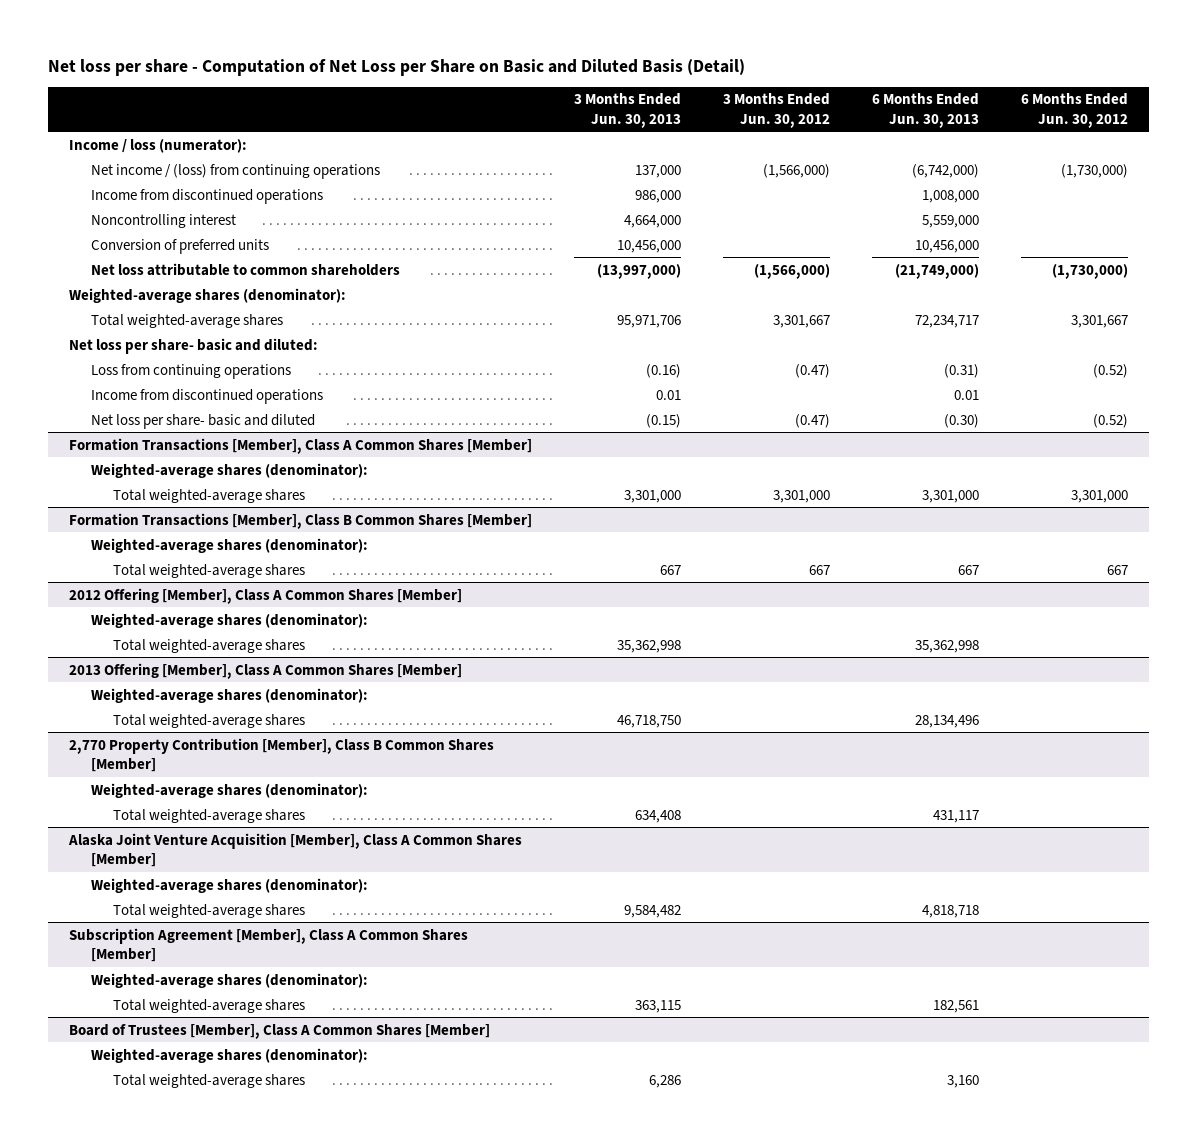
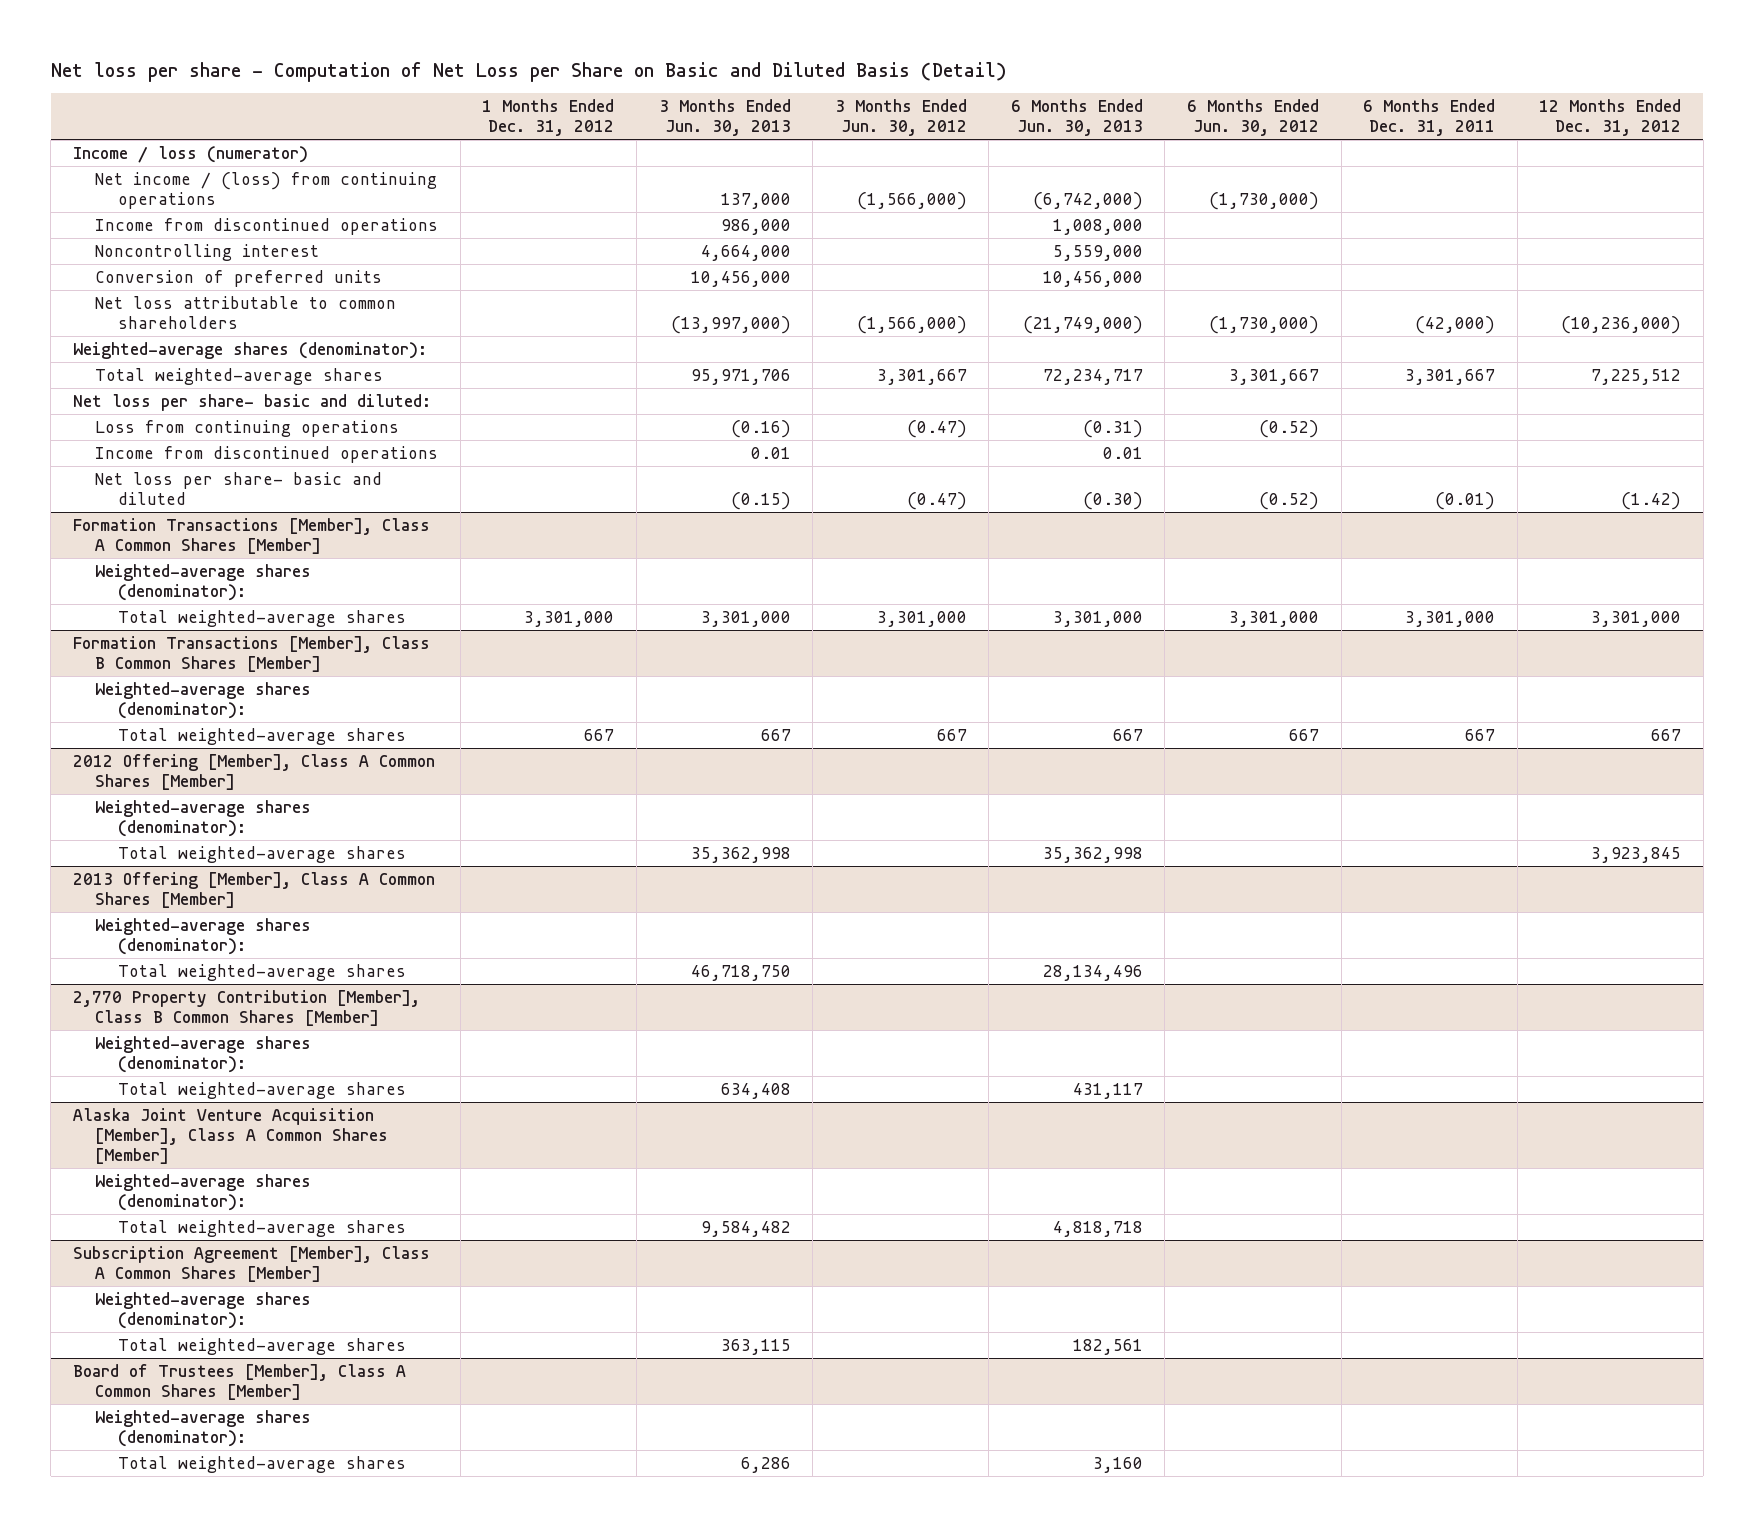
- | 3 Months Ended Jun. 30, 2013 | 3 Months Ended Jun. 30, 2012 | 6 Months Ended Jun. 30, 2013 | 6 Months Ended Jun. 30, 2012
+ | 1 Months Ended Dec. 31, 2012 | 3 Months Ended Jun. 30, 2013 | 3 Months Ended Jun. 30, 2012 | 6 Months Ended Jun. 30, 2013 | 6 Months Ended Jun. 30, 2012 | 6 Months Ended Dec. 31, 2011 | 12 Months Ended Dec. 31, 2012
- Income / loss (numerator):
+ Income / loss (numerator)

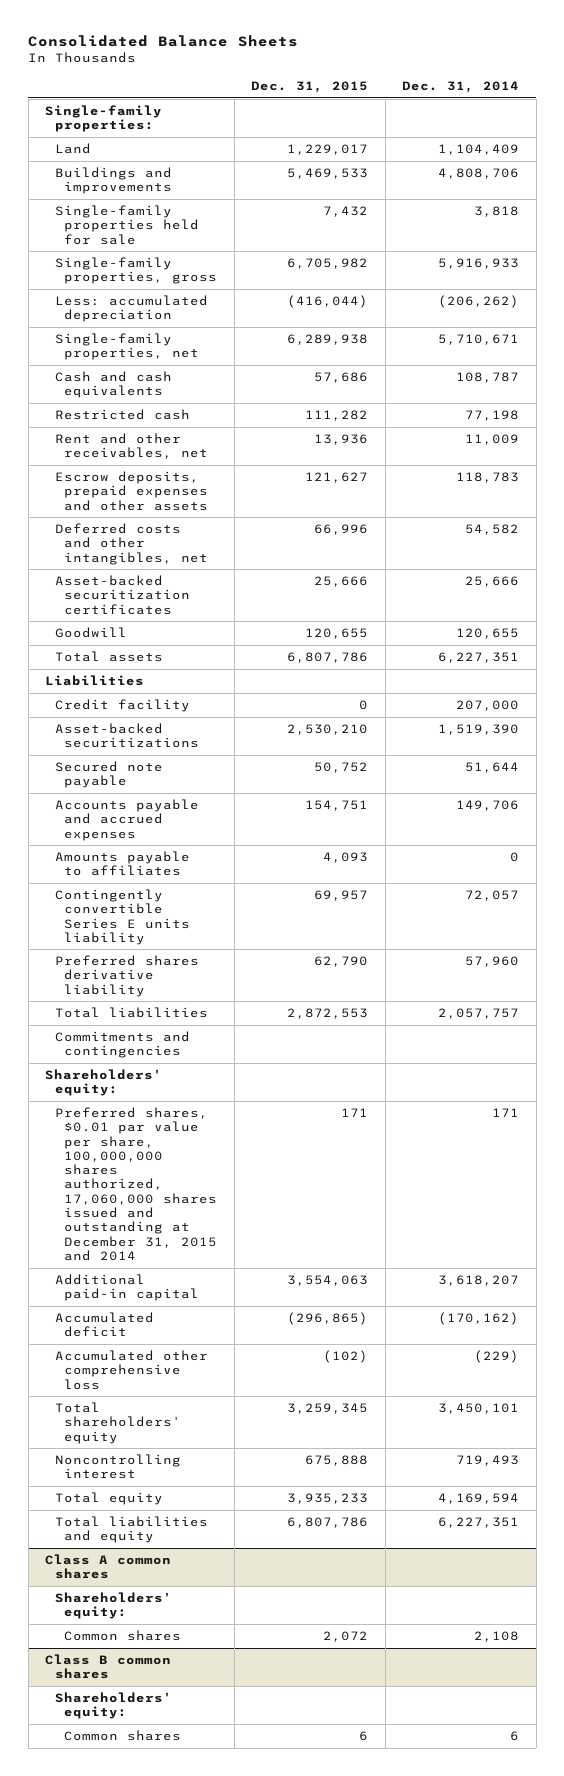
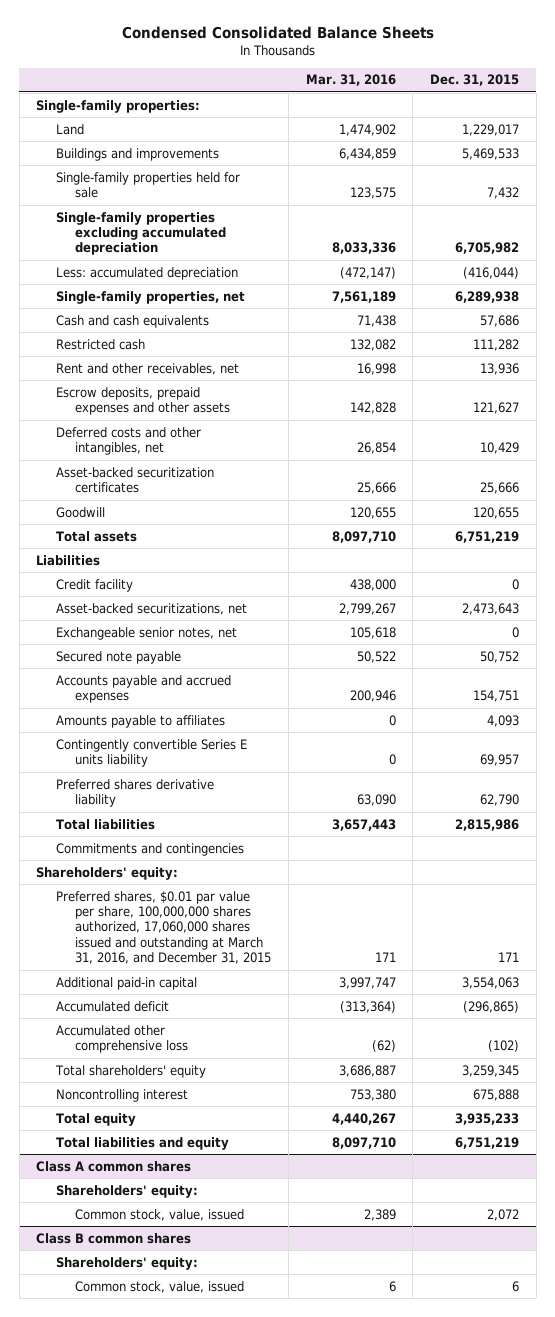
- Consolidated Balance Sheets
+ Condensed Consolidated Balance Sheets
- | Dec. 31, 2015 | Dec. 31, 2014
+ | Mar. 31, 2016 | Dec. 31, 2015
- Single-family properties, gross | 6,705,982 | 5,916,933
+ Single-family properties excluding accumulated depreciation | 8,033,336 | 6,705,982
- Deferred costs and other intangibles, net | 66,996 | 54,582
+ Deferred costs and other intangibles, net | 26,854 | 10,429
- Total assets | 6,807,786 | 6,227,351
+ Total assets | 8,097,710 | 6,751,219
- Asset-backed securitizations | 2,530,210 | 1,519,390
+ Asset-backed securitizations, net | 2,799,267 | 2,473,643
+ Exchangeable senior notes, net | 105,618 | 0
- Total liabilities | 2,872,553 | 2,057,757
+ Total liabilities | 3,657,443 | 2,815,986
- Preferred shares, $0.01 par value per share, 100,000,000 shares authorized, 17,060,000 shares issued and outstanding at December 31, 2015 and 2014 | 171 | 171
+ Preferred shares, $0.01 par value per share, 100,000,000 shares authorized, 17,060,000 shares issued and outstanding at March 31, 2016, and December 31, 2015 | 171 | 171
- Total liabilities and equity | 6,807,786 | 6,227,351
+ Total liabilities and equity | 8,097,710 | 6,751,219
@ Class A common shares
- Common shares | 2,072 | 2,108
+ Common stock, value, issued | 2,389 | 2,072
@ Class B common shares
- Common shares | 6 | 6
+ Common stock, value, issued | 6 | 6

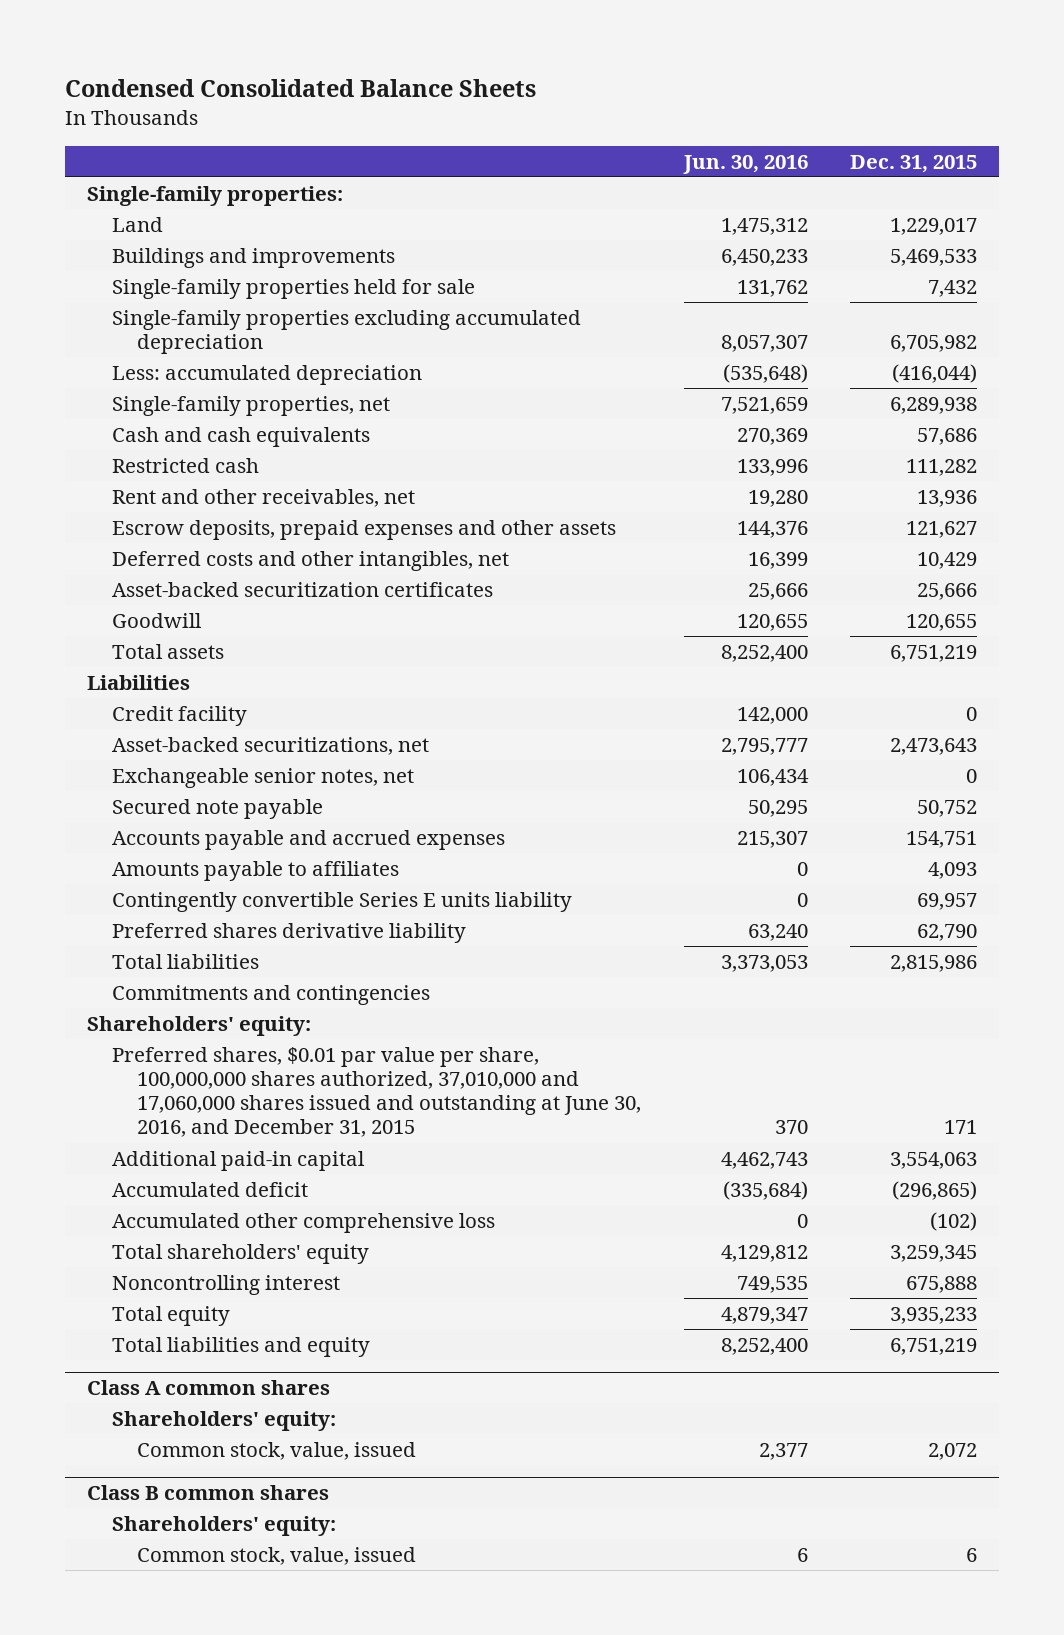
- | Mar. 31, 2016 | Dec. 31, 2015
+ | Jun. 30, 2016 | Dec. 31, 2015
- Preferred shares, $0.01 par value per share, 100,000,000 shares authorized, 17,060,000 shares issued and outstanding at March 31, 2016, and December 31, 2015 | 171 | 171
+ Preferred shares, $0.01 par value per share, 100,000,000 shares authorized, 37,010,000 and 17,060,000 shares issued and outstanding at June 30, 2016, and December 31, 2015 | 370 | 171

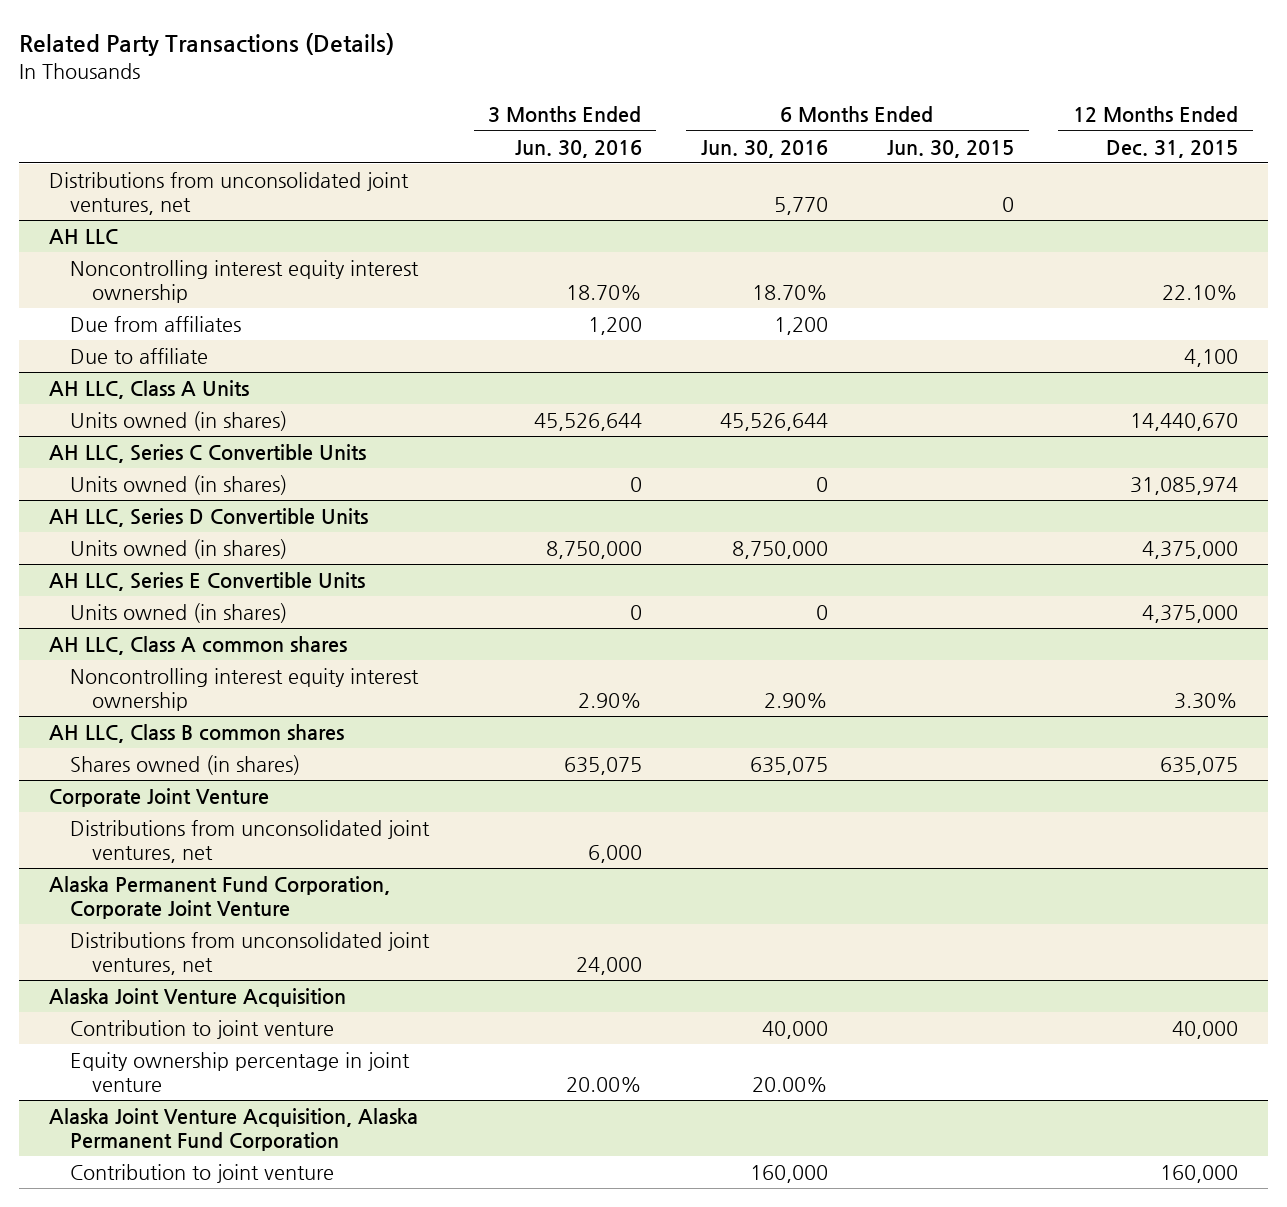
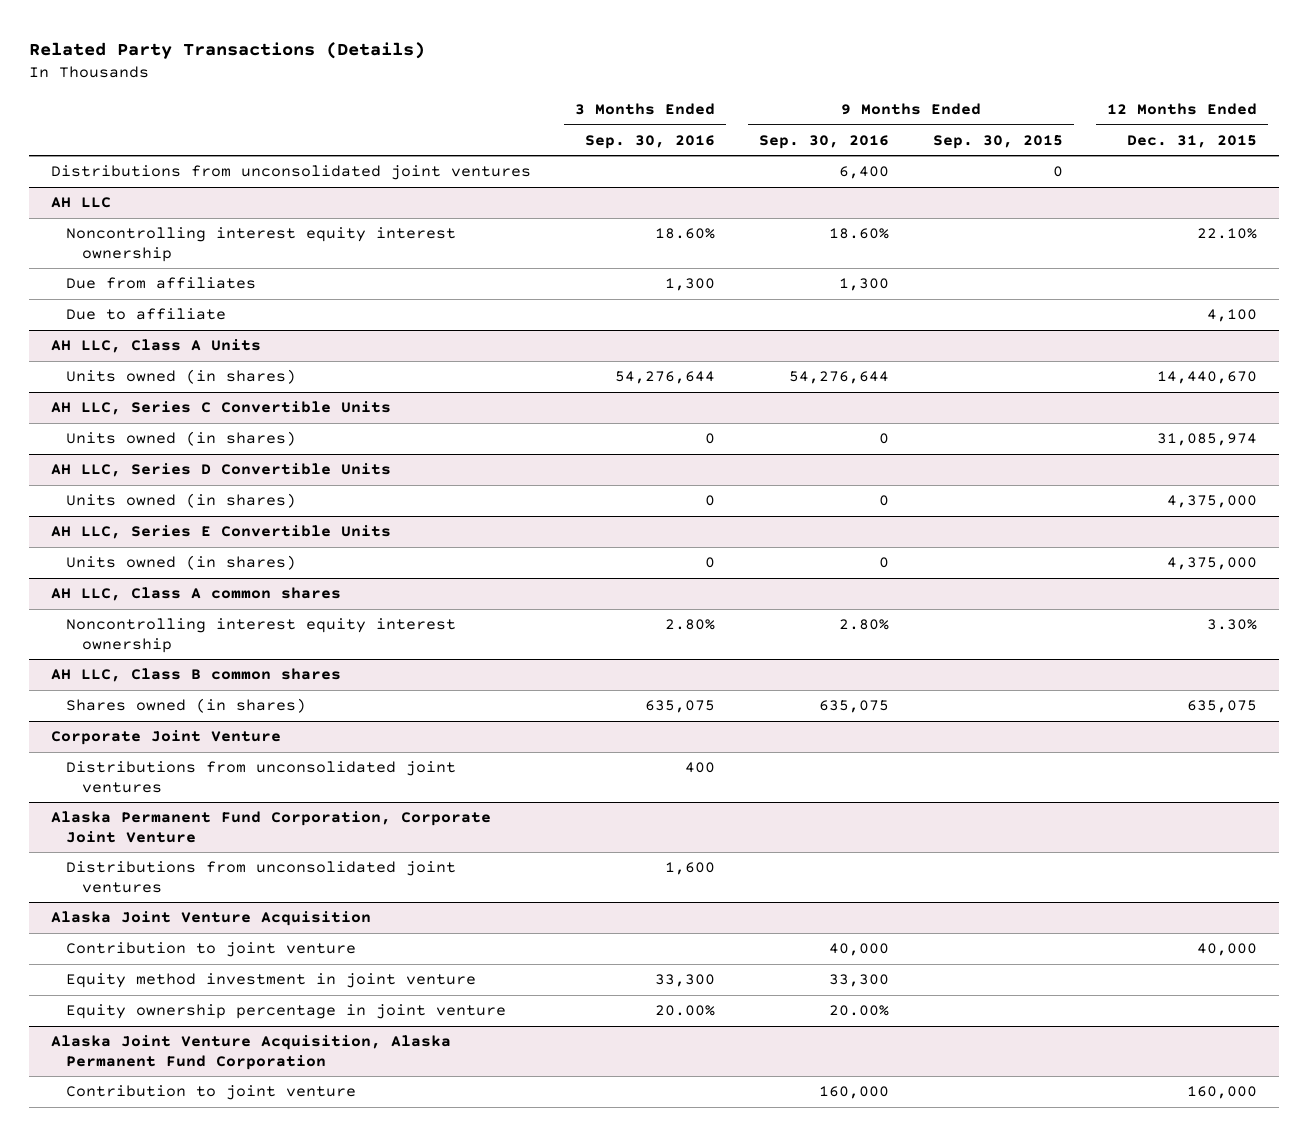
- | 3 Months Ended Jun. 30, 2016 | 6 Months Ended Jun. 30, 2016 | 6 Months Ended Jun. 30, 2015 | 12 Months Ended Dec. 31, 2015
+ | 3 Months Ended Sep. 30, 2016 | 9 Months Ended Sep. 30, 2016 | 9 Months Ended Sep. 30, 2015 | 12 Months Ended Dec. 31, 2015
- Distributions from unconsolidated joint ventures, net | | 5,770 | 0 |
+ Distributions from unconsolidated joint ventures | | 6,400 | 0 |
@ Corporate Joint Venture
- Distributions from unconsolidated joint ventures, net | 6,000 | | |
+ Distributions from unconsolidated joint ventures | 400 | | |
@ Alaska Permanent Fund Corporation, Corporate Joint Venture
- Distributions from unconsolidated joint ventures, net | 24,000 | | |
+ Distributions from unconsolidated joint ventures | 1,600 | | |
@ Alaska Joint Venture Acquisition
+ Equity method investment in joint venture | 33,300 | 33,300 | |

